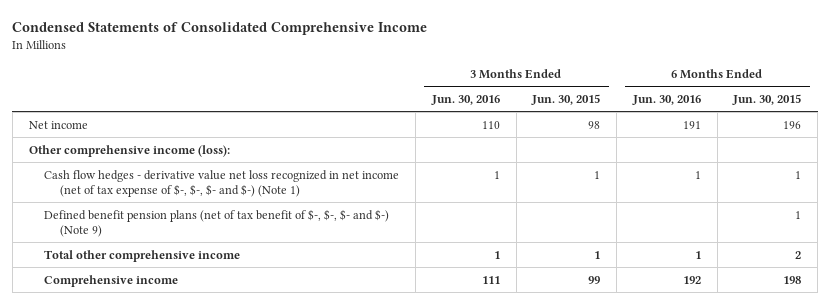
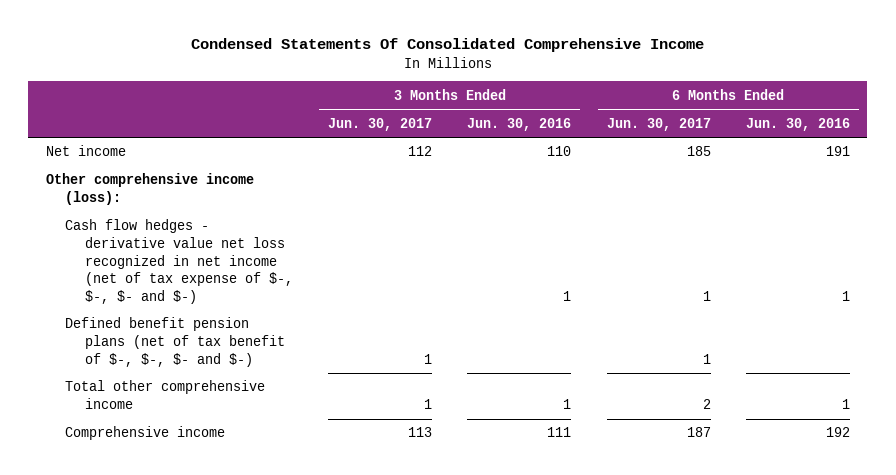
- Condensed Statements of Consolidated Comprehensive Income
+ Condensed Statements Of Consolidated Comprehensive Income
- | 3 Months Ended Jun. 30, 2016 | 3 Months Ended Jun. 30, 2015 | 6 Months Ended Jun. 30, 2016 | 6 Months Ended Jun. 30, 2015
+ | 3 Months Ended Jun. 30, 2017 | 3 Months Ended Jun. 30, 2016 | 6 Months Ended Jun. 30, 2017 | 6 Months Ended Jun. 30, 2016
- Cash flow hedges - derivative value net loss recognized in net income (net of tax expense of $-, $-, $- and $-) (Note 1) | 1 | 1 | 1 | 1
- Defined benefit pension plans (net of tax benefit of $-, $-, $- and $-) (Note 9) | | | | 1
+ Cash flow hedges - derivative value net loss recognized in net income (net of tax expense of $-, $-, $- and $-) | | 1 | 1 | 1
+ Defined benefit pension plans (net of tax benefit of $-, $-, $- and $-) | 1 | | 1 |

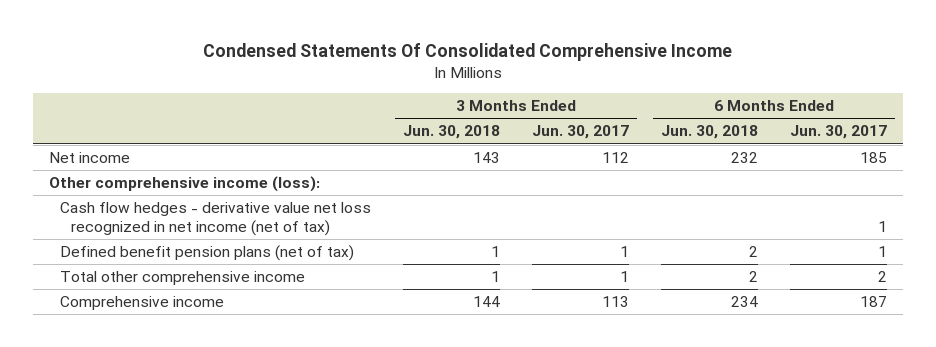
- | 3 Months Ended Jun. 30, 2017 | 3 Months Ended Jun. 30, 2016 | 6 Months Ended Jun. 30, 2017 | 6 Months Ended Jun. 30, 2016
+ | 3 Months Ended Jun. 30, 2018 | 3 Months Ended Jun. 30, 2017 | 6 Months Ended Jun. 30, 2018 | 6 Months Ended Jun. 30, 2017
- Cash flow hedges - derivative value net loss recognized in net income (net of tax expense of $-, $-, $- and $-) | | 1 | 1 | 1
- Defined benefit pension plans (net of tax benefit of $-, $-, $- and $-) | 1 | | 1 |
+ Cash flow hedges - derivative value net loss recognized in net income (net of tax) | | | | 1
+ Defined benefit pension plans (net of tax) | 1 | 1 | 2 | 1

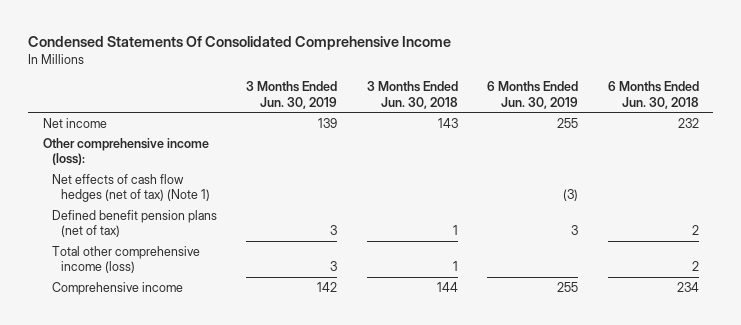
- | 3 Months Ended Jun. 30, 2018 | 3 Months Ended Jun. 30, 2017 | 6 Months Ended Jun. 30, 2018 | 6 Months Ended Jun. 30, 2017
+ | 3 Months Ended Jun. 30, 2019 | 3 Months Ended Jun. 30, 2018 | 6 Months Ended Jun. 30, 2019 | 6 Months Ended Jun. 30, 2018
- Cash flow hedges - derivative value net loss recognized in net income (net of tax) | | | | 1
+ Net effects of cash flow hedges (net of tax) (Note 1) | | | (3) |
- Total other comprehensive income | 1 | 1 | 2 | 2
+ Total other comprehensive income (loss) | 3 | 1 | | 2

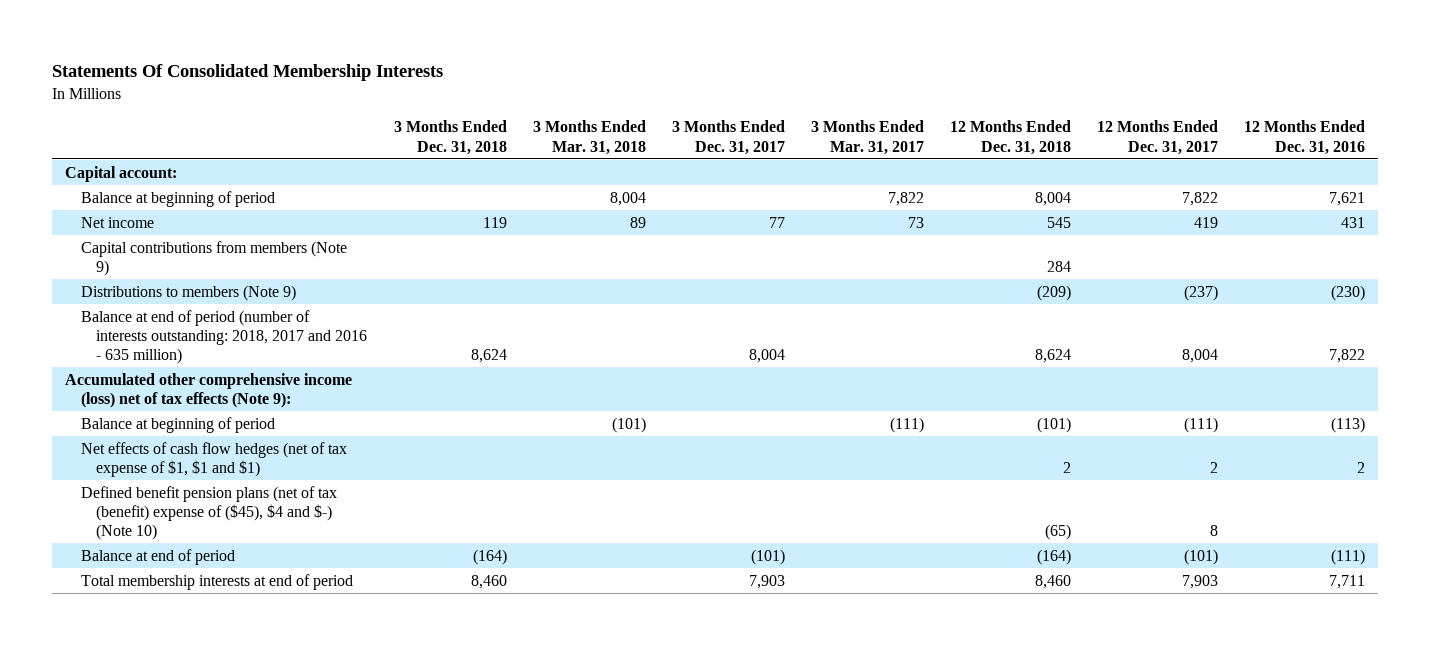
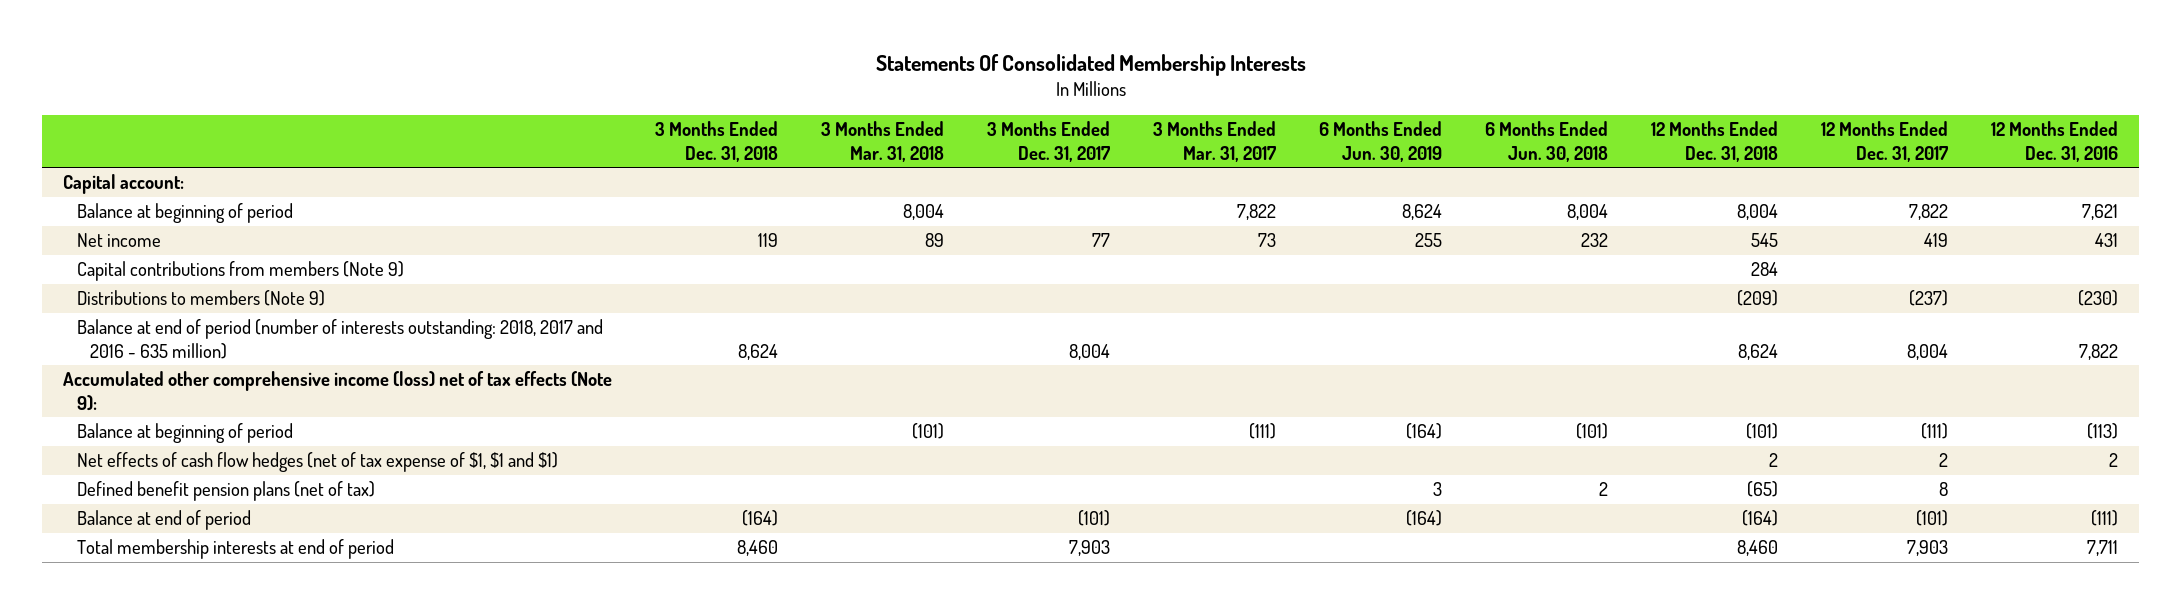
- | 3 Months Ended Dec. 31, 2018 | 3 Months Ended Mar. 31, 2018 | 3 Months Ended Dec. 31, 2017 | 3 Months Ended Mar. 31, 2017 | 12 Months Ended Dec. 31, 2018 | 12 Months Ended Dec. 31, 2017 | 12 Months Ended Dec. 31, 2016
+ | 3 Months Ended Dec. 31, 2018 | 3 Months Ended Mar. 31, 2018 | 3 Months Ended Dec. 31, 2017 | 3 Months Ended Mar. 31, 2017 | 6 Months Ended Jun. 30, 2019 | 6 Months Ended Jun. 30, 2018 | 12 Months Ended Dec. 31, 2018 | 12 Months Ended Dec. 31, 2017 | 12 Months Ended Dec. 31, 2016
- Defined benefit pension plans (net of tax (benefit) expense of ($45), $4 and $-) (Note 10) | | | | | (65) | 8 |
+ Defined benefit pension plans (net of tax) | | | | | 3 | 2 | (65) | 8 |

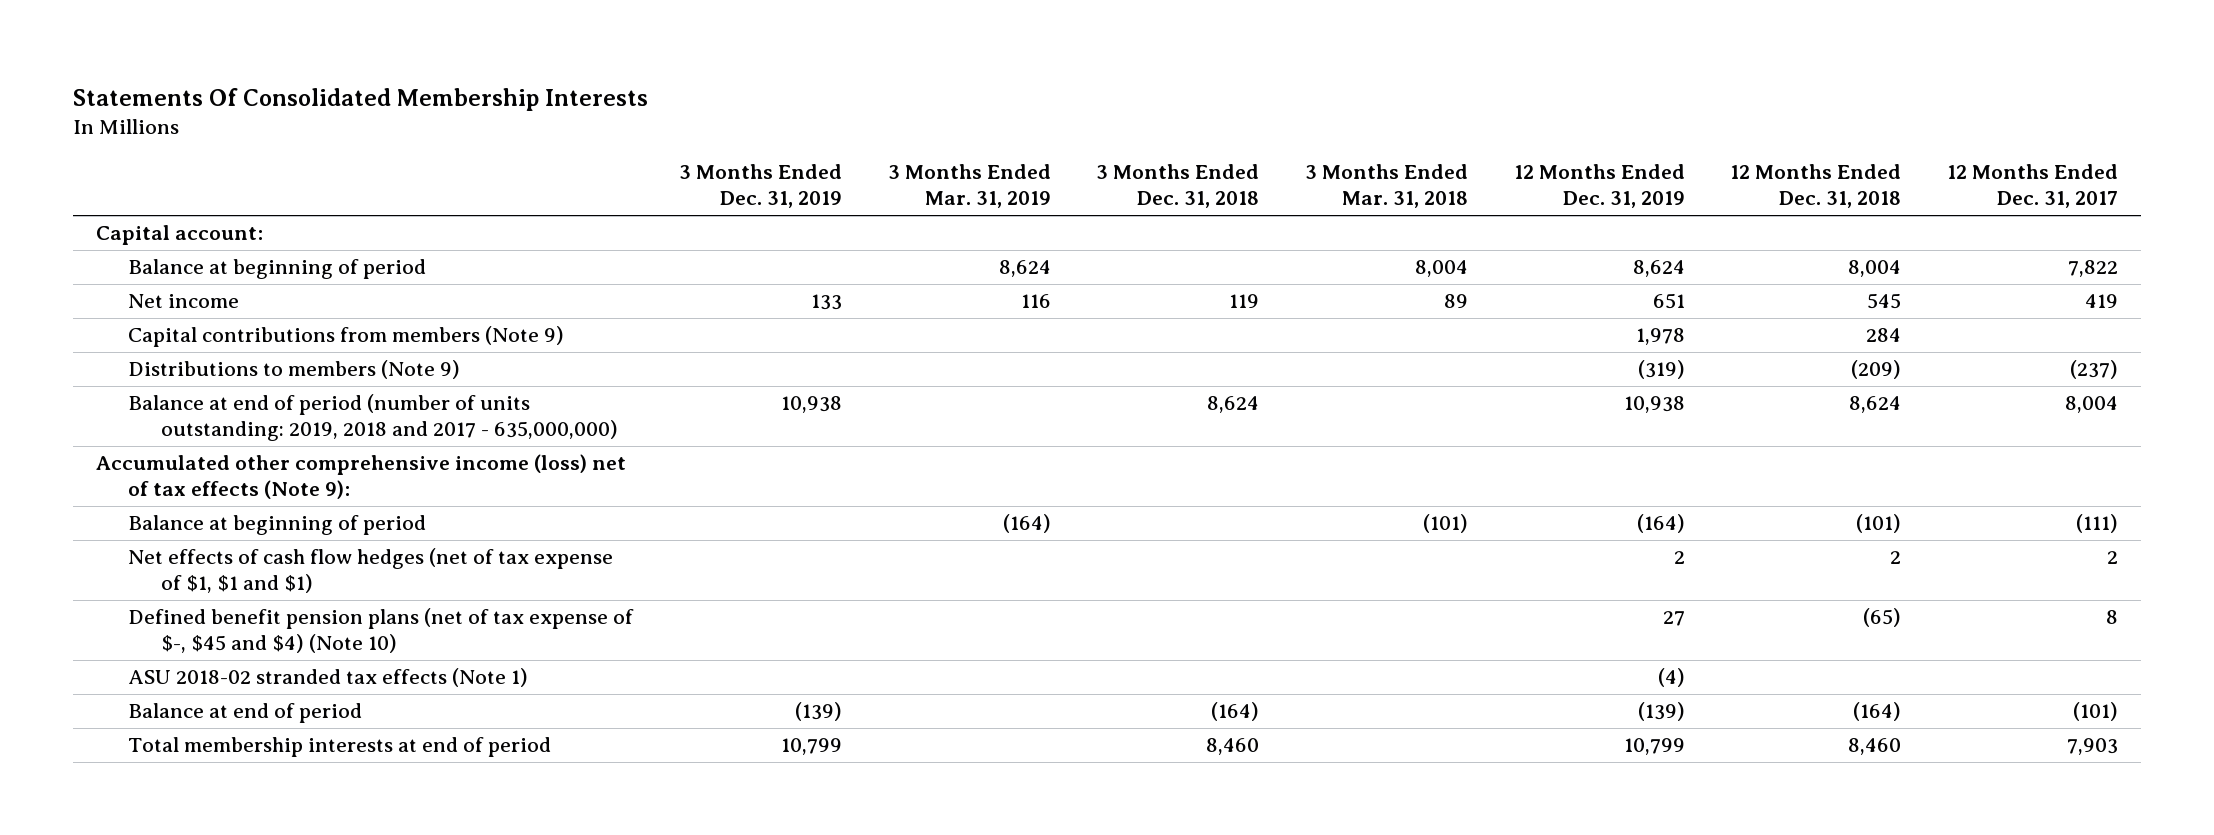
- | 3 Months Ended Dec. 31, 2018 | 3 Months Ended Mar. 31, 2018 | 3 Months Ended Dec. 31, 2017 | 3 Months Ended Mar. 31, 2017 | 6 Months Ended Jun. 30, 2019 | 6 Months Ended Jun. 30, 2018 | 12 Months Ended Dec. 31, 2018 | 12 Months Ended Dec. 31, 2017 | 12 Months Ended Dec. 31, 2016
+ | 3 Months Ended Dec. 31, 2019 | 3 Months Ended Mar. 31, 2019 | 3 Months Ended Dec. 31, 2018 | 3 Months Ended Mar. 31, 2018 | 12 Months Ended Dec. 31, 2019 | 12 Months Ended Dec. 31, 2018 | 12 Months Ended Dec. 31, 2017
- Balance at end of period (number of interests outstanding: 2018, 2017 and 2016 - 635 million) | 8,624 | | 8,004 | | | | 8,624 | 8,004 | 7,822
+ Balance at end of period (number of units outstanding: 2019, 2018 and 2017 - 635,000,000) | 10,938 | | 8,624 | | 10,938 | 8,624 | 8,004
- Defined benefit pension plans (net of tax) | | | | | 3 | 2 | (65) | 8 |
+ Defined benefit pension plans (net of tax expense of $-, $45 and $4) (Note 10) | | | | | 27 | (65) | 8
+ ASU 2018-02 stranded tax effects (Note 1) | | | | | (4) | |

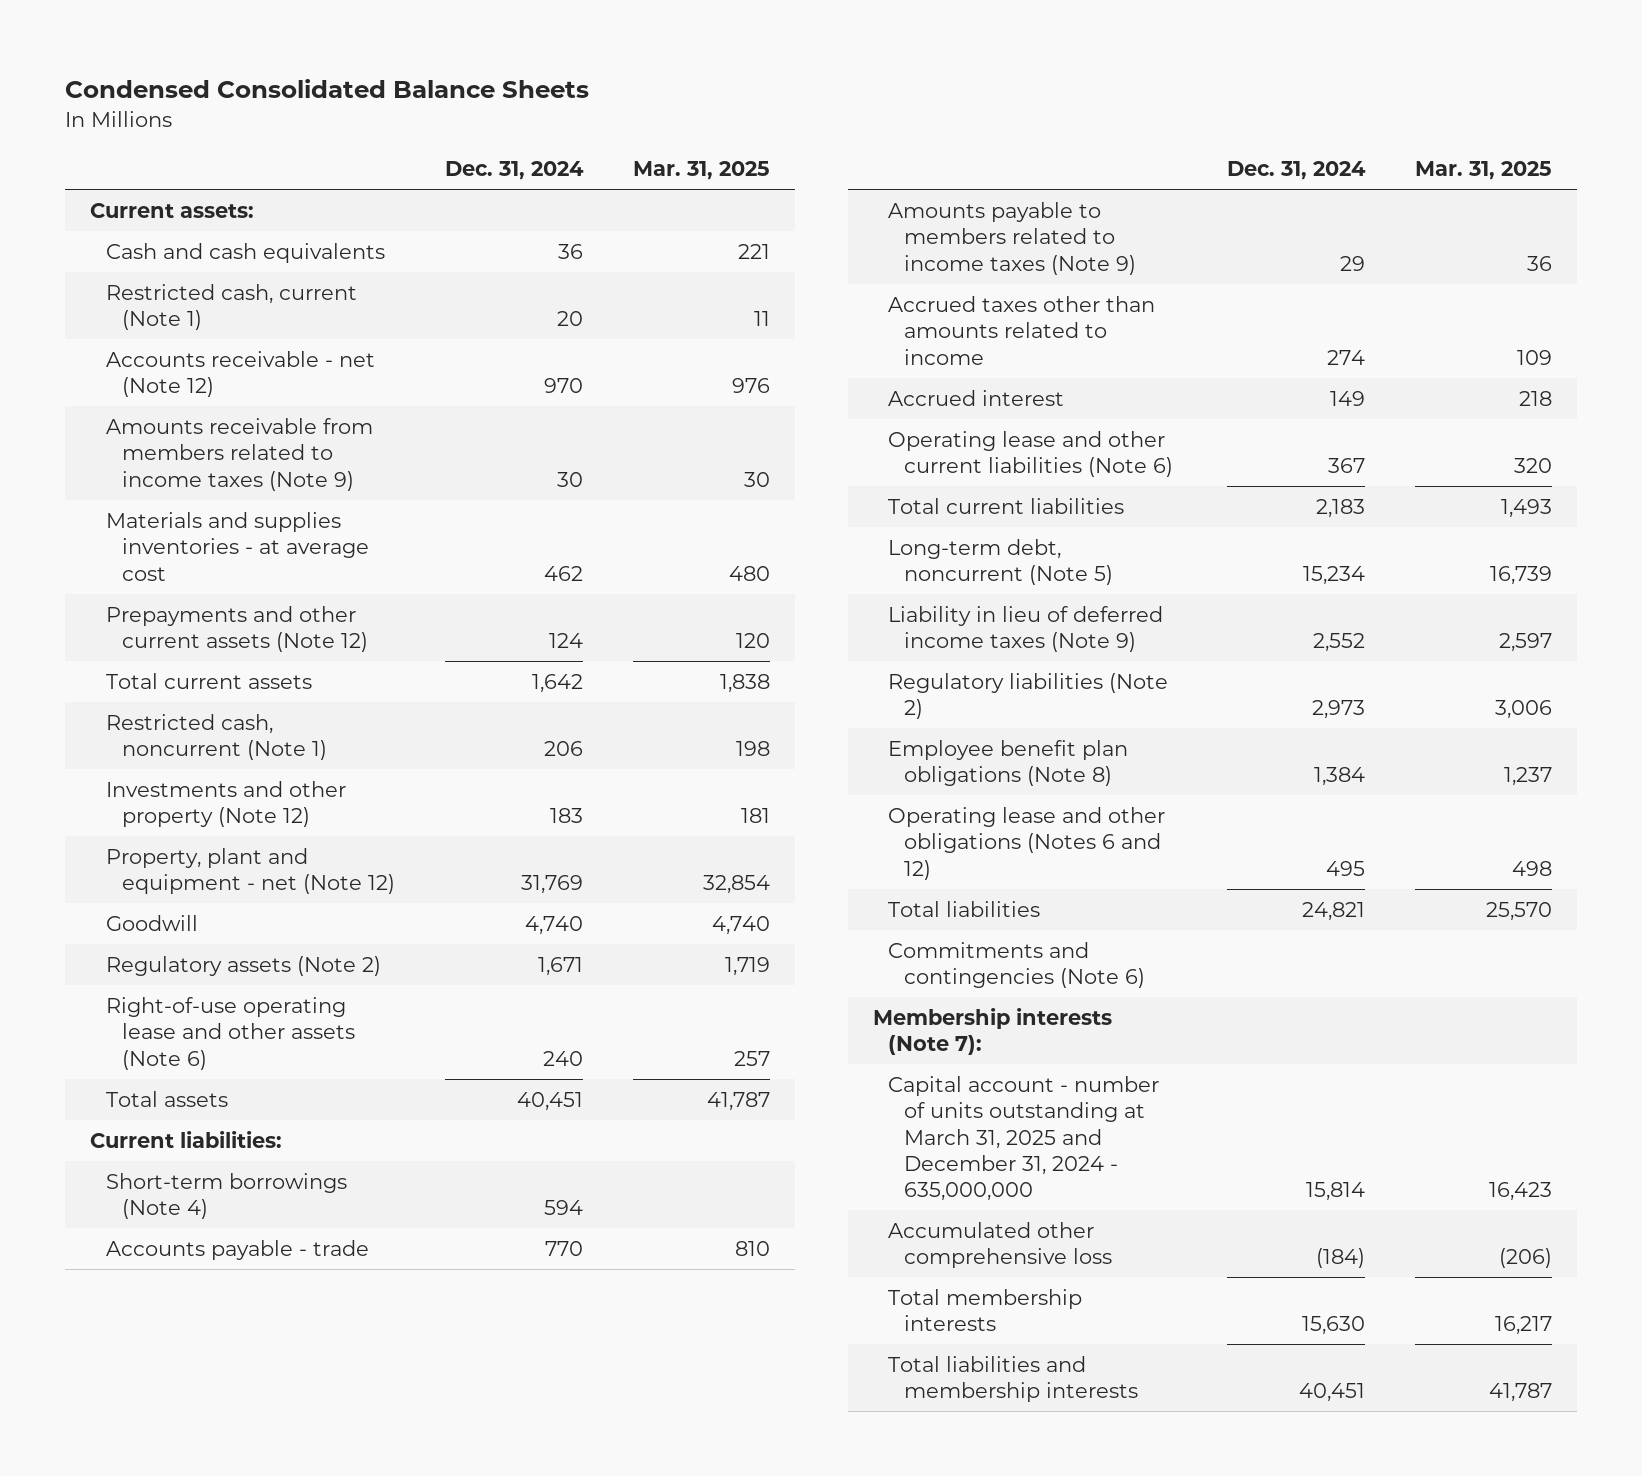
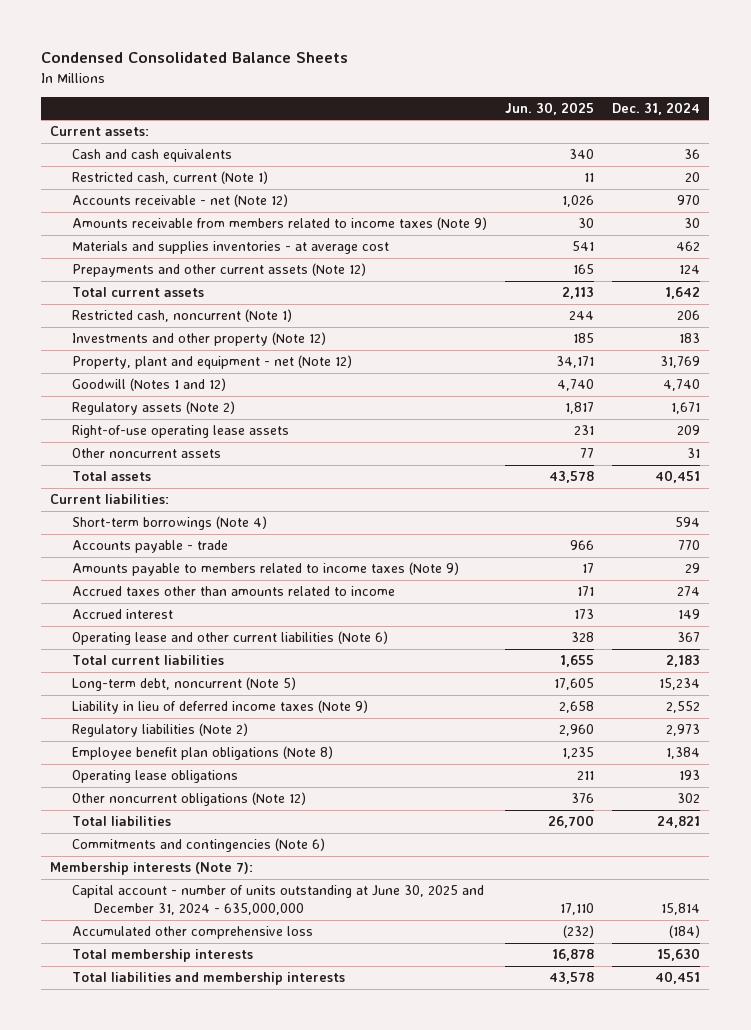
- | Dec. 31, 2024 | Mar. 31, 2025
+ | Jun. 30, 2025 | Dec. 31, 2024
- Goodwill | 4,740 | 4,740
+ Goodwill (Notes 1 and 12) | 4,740 | 4,740
- Right-of-use operating lease and other assets (Note 6) | 240 | 257
+ Right-of-use operating lease assets | 231 | 209
+ Other noncurrent assets | 77 | 31
- Operating lease and other obligations (Notes 6 and 12) | 495 | 498
+ Operating lease obligations | 211 | 193
+ Other noncurrent obligations (Note 12) | 376 | 302
- Capital account - number of units outstanding at March 31, 2025 and December 31, 2024 - 635,000,000 | 15,814 | 16,423
+ Capital account - number of units outstanding at June 30, 2025 and December 31, 2024 - 635,000,000 | 17,110 | 15,814

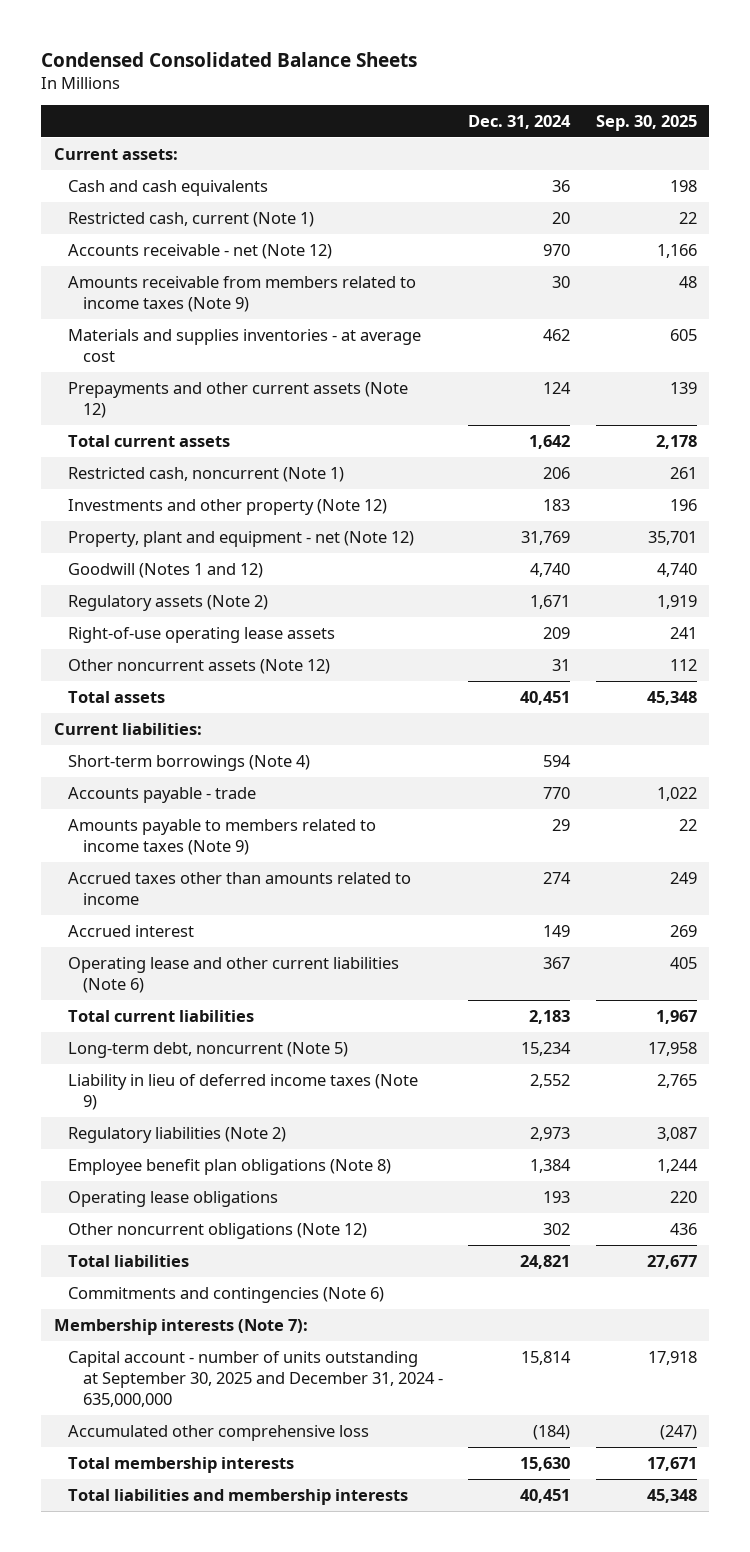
- | Jun. 30, 2025 | Dec. 31, 2024
+ | Dec. 31, 2024 | Sep. 30, 2025
- Other noncurrent assets | 77 | 31
+ Other noncurrent assets (Note 12) | 31 | 112
- Capital account - number of units outstanding at June 30, 2025 and December 31, 2024 - 635,000,000 | 17,110 | 15,814
+ Capital account - number of units outstanding at September 30, 2025 and December 31, 2024 - 635,000,000 | 15,814 | 17,918

